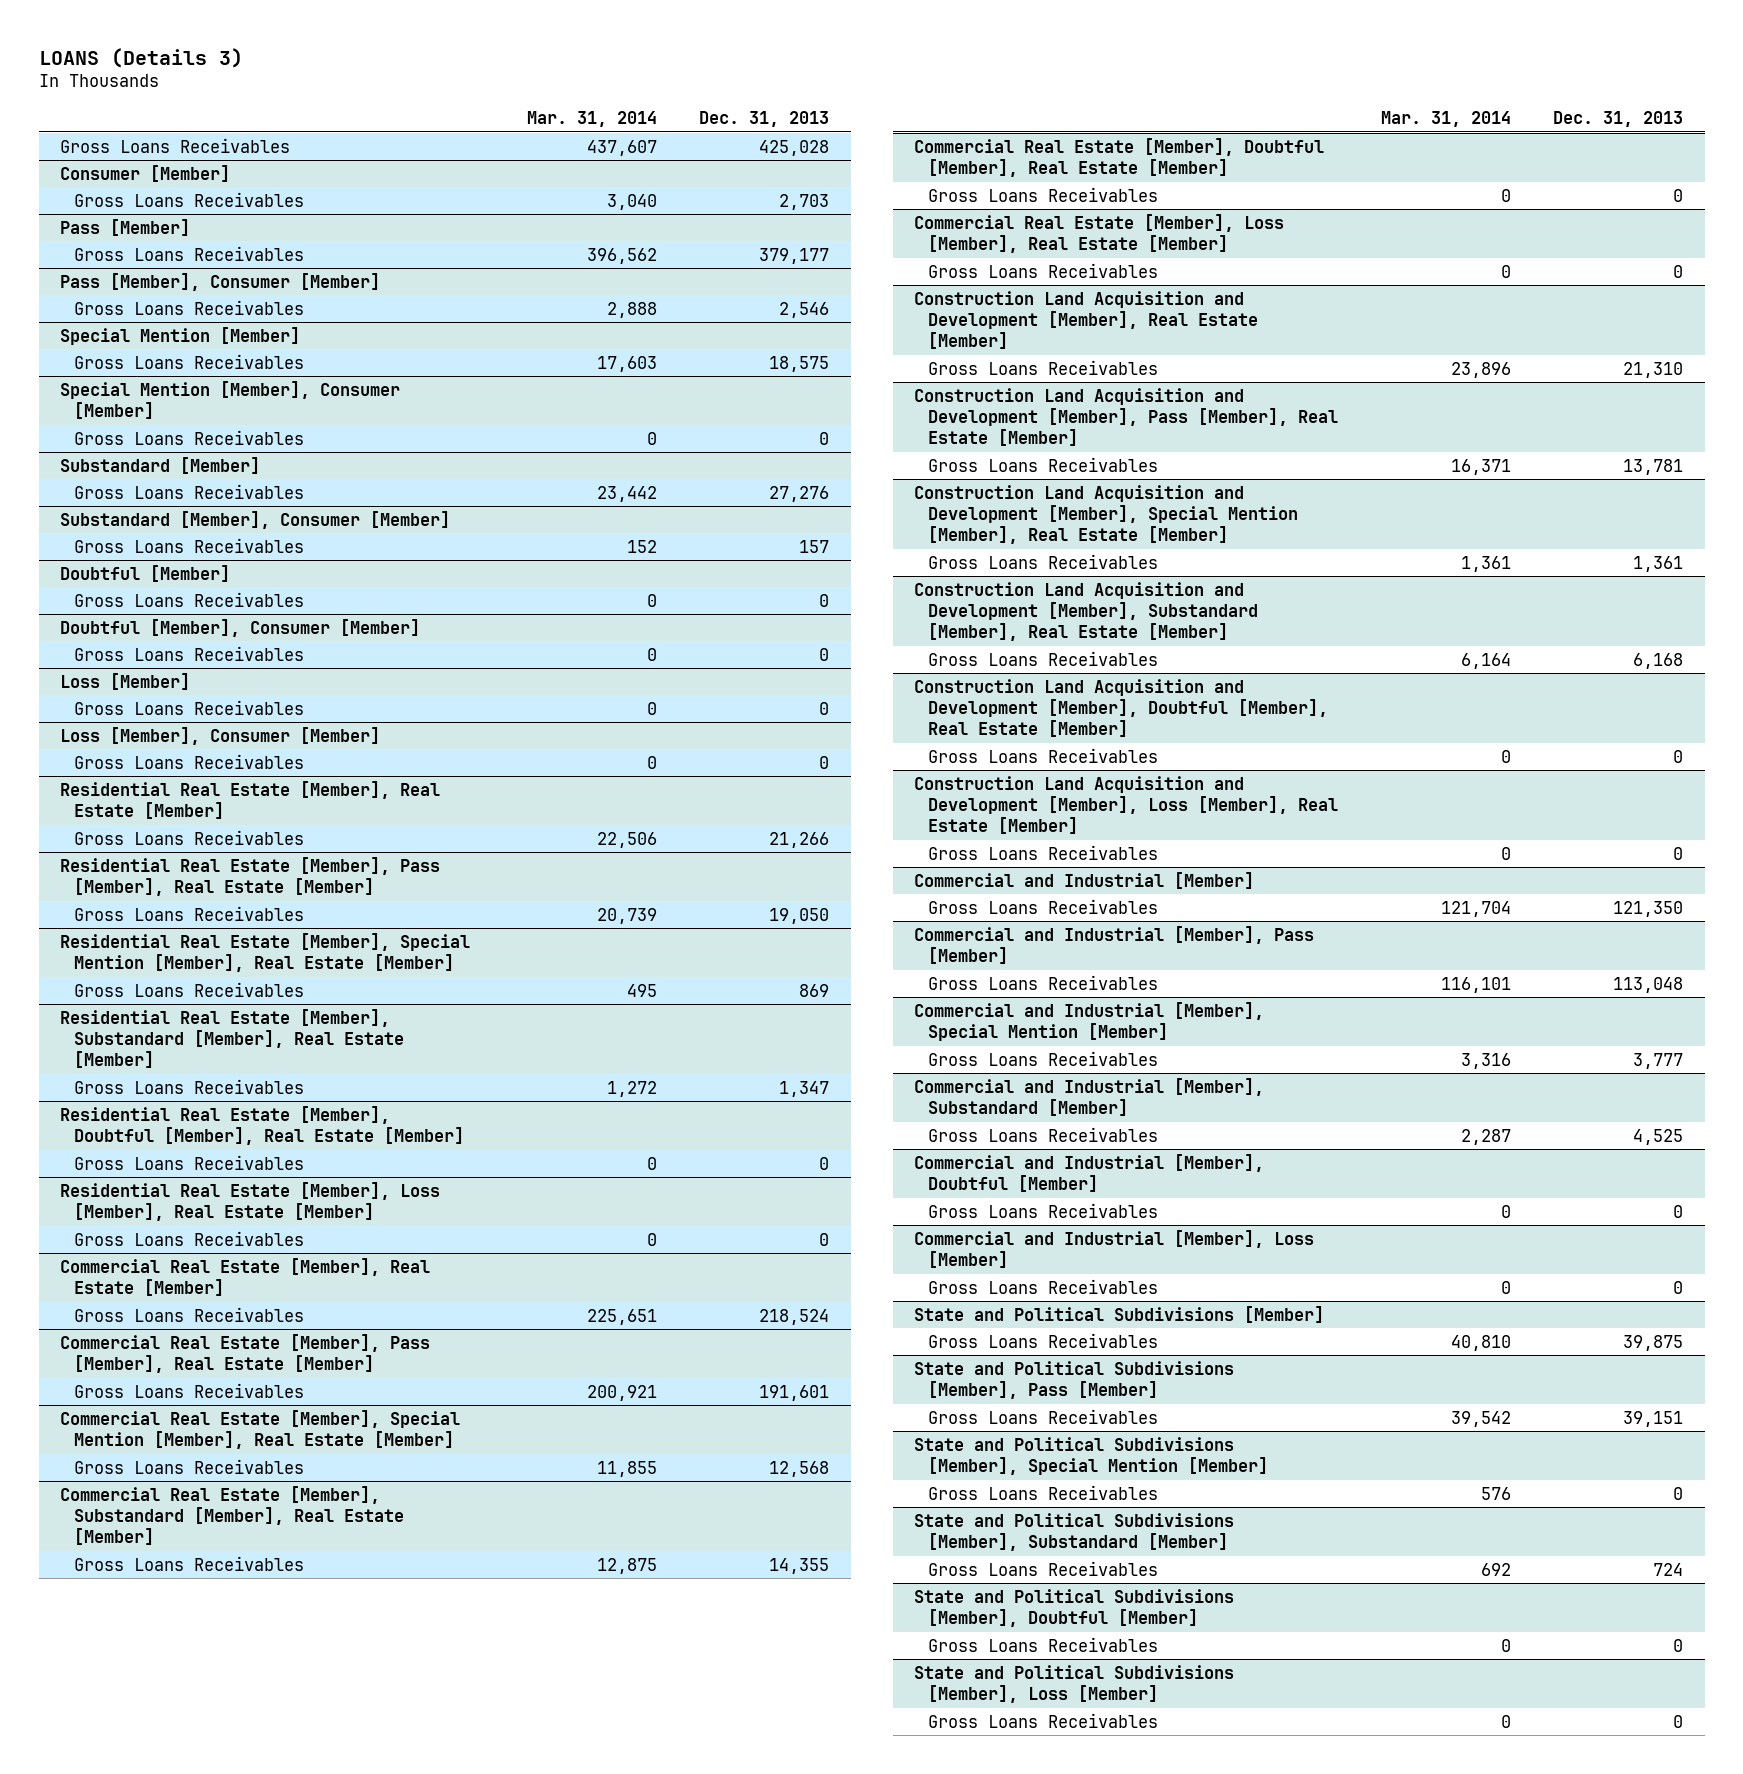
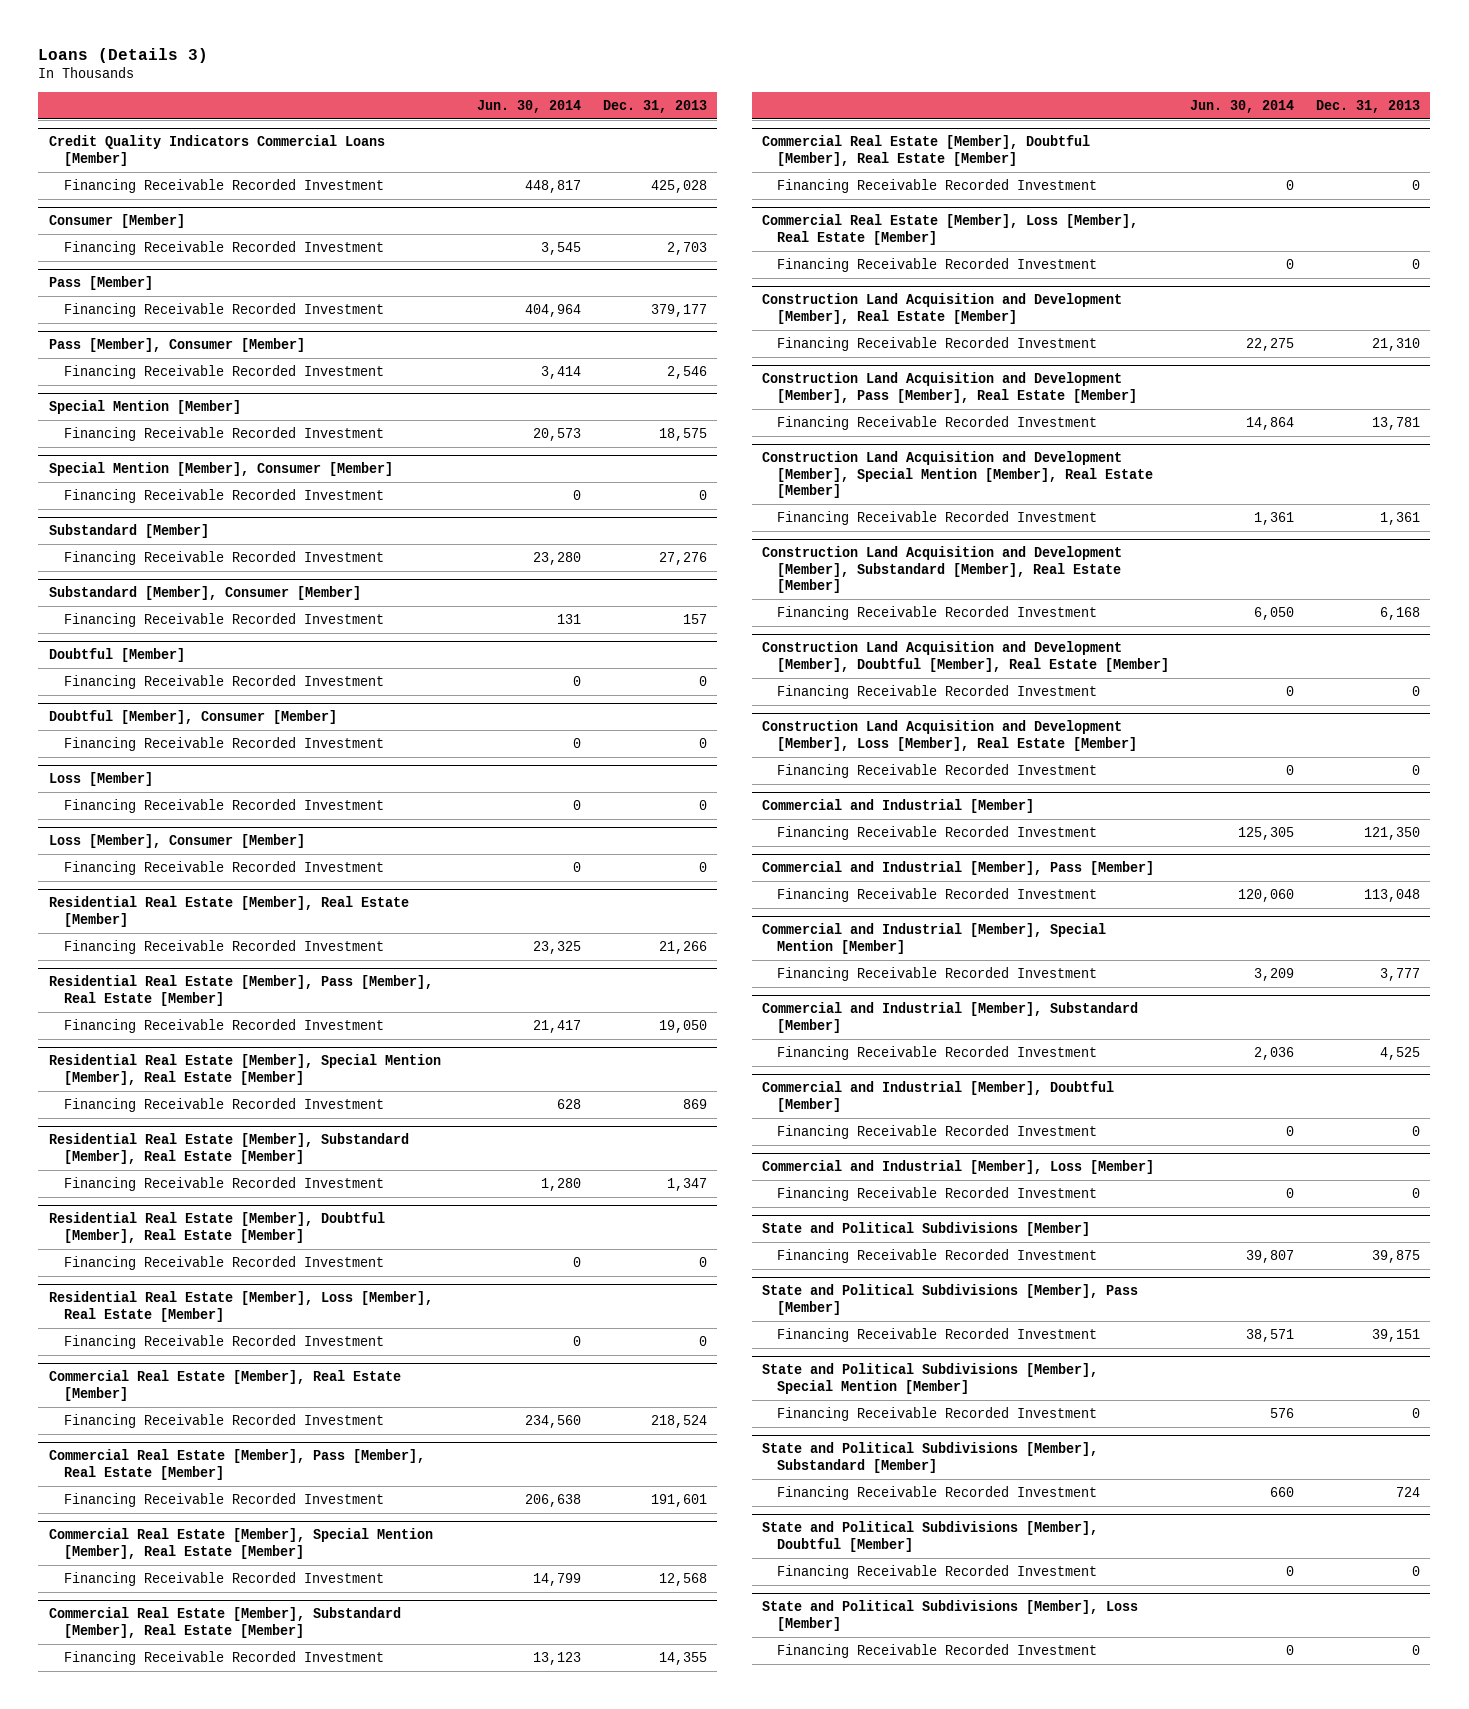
- LOANS (Details 3)
+ Loans (Details 3)
- | Mar. 31, 2014 | Dec. 31, 2013
+ | Jun. 30, 2014 | Dec. 31, 2013
- Gross Loans Receivables | 437,607 | 425,028
+ Credit Quality Indicators Commercial Loans [Member]
+ Financing Receivable Recorded Investment | 448,817 | 425,028
@ Consumer [Member]
- Gross Loans Receivables | 3,040 | 2,703
+ Financing Receivable Recorded Investment | 3,545 | 2,703
@ Pass [Member]
- Gross Loans Receivables | 396,562 | 379,177
+ Financing Receivable Recorded Investment | 404,964 | 379,177
@ Pass [Member], Consumer [Member]
- Gross Loans Receivables | 2,888 | 2,546
+ Financing Receivable Recorded Investment | 3,414 | 2,546
@ Special Mention [Member]
- Gross Loans Receivables | 17,603 | 18,575
+ Financing Receivable Recorded Investment | 20,573 | 18,575
@ Special Mention [Member], Consumer [Member]
- Gross Loans Receivables | 0 | 0
+ Financing Receivable Recorded Investment | 0 | 0
@ Substandard [Member]
- Gross Loans Receivables | 23,442 | 27,276
+ Financing Receivable Recorded Investment | 23,280 | 27,276
@ Substandard [Member], Consumer [Member]
- Gross Loans Receivables | 152 | 157
+ Financing Receivable Recorded Investment | 131 | 157
@ Doubtful [Member]
- Gross Loans Receivables | 0 | 0
+ Financing Receivable Recorded Investment | 0 | 0
@ Doubtful [Member], Consumer [Member]
- Gross Loans Receivables | 0 | 0
+ Financing Receivable Recorded Investment | 0 | 0
@ Loss [Member]
- Gross Loans Receivables | 0 | 0
+ Financing Receivable Recorded Investment | 0 | 0
@ Loss [Member], Consumer [Member]
- Gross Loans Receivables | 0 | 0
+ Financing Receivable Recorded Investment | 0 | 0
@ Residential Real Estate [Member], Real Estate [Member]
- Gross Loans Receivables | 22,506 | 21,266
+ Financing Receivable Recorded Investment | 23,325 | 21,266
@ Residential Real Estate [Member], Pass [Member], Real Estate [Member]
- Gross Loans Receivables | 20,739 | 19,050
+ Financing Receivable Recorded Investment | 21,417 | 19,050
@ Residential Real Estate [Member], Special Mention [Member], Real Estate [Member]
- Gross Loans Receivables | 495 | 869
+ Financing Receivable Recorded Investment | 628 | 869
@ Residential Real Estate [Member], Substandard [Member], Real Estate [Member]
- Gross Loans Receivables | 1,272 | 1,347
+ Financing Receivable Recorded Investment | 1,280 | 1,347
@ Residential Real Estate [Member], Doubtful [Member], Real Estate [Member]
- Gross Loans Receivables | 0 | 0
+ Financing Receivable Recorded Investment | 0 | 0
@ Residential Real Estate [Member], Loss [Member], Real Estate [Member]
- Gross Loans Receivables | 0 | 0
+ Financing Receivable Recorded Investment | 0 | 0
@ Commercial Real Estate [Member], Real Estate [Member]
- Gross Loans Receivables | 225,651 | 218,524
+ Financing Receivable Recorded Investment | 234,560 | 218,524
@ Commercial Real Estate [Member], Pass [Member], Real Estate [Member]
- Gross Loans Receivables | 200,921 | 191,601
+ Financing Receivable Recorded Investment | 206,638 | 191,601
@ Commercial Real Estate [Member], Special Mention [Member], Real Estate [Member]
- Gross Loans Receivables | 11,855 | 12,568
+ Financing Receivable Recorded Investment | 14,799 | 12,568
@ Commercial Real Estate [Member], Substandard [Member], Real Estate [Member]
- Gross Loans Receivables | 12,875 | 14,355
+ Financing Receivable Recorded Investment | 13,123 | 14,355
@ Commercial Real Estate [Member], Doubtful [Member], Real Estate [Member]
- Gross Loans Receivables | 0 | 0
+ Financing Receivable Recorded Investment | 0 | 0
@ Commercial Real Estate [Member], Loss [Member], Real Estate [Member]
- Gross Loans Receivables | 0 | 0
+ Financing Receivable Recorded Investment | 0 | 0
@ Construction Land Acquisition and Development [Member], Real Estate [Member]
- Gross Loans Receivables | 23,896 | 21,310
+ Financing Receivable Recorded Investment | 22,275 | 21,310
@ Construction Land Acquisition and Development [Member], Pass [Member], Real Estate [Member]
- Gross Loans Receivables | 16,371 | 13,781
+ Financing Receivable Recorded Investment | 14,864 | 13,781
@ Construction Land Acquisition and Development [Member], Special Mention [Member], Real Estate [Member]
- Gross Loans Receivables | 1,361 | 1,361
+ Financing Receivable Recorded Investment | 1,361 | 1,361
@ Construction Land Acquisition and Development [Member], Substandard [Member], Real Estate [Member]
- Gross Loans Receivables | 6,164 | 6,168
+ Financing Receivable Recorded Investment | 6,050 | 6,168
@ Construction Land Acquisition and Development [Member], Doubtful [Member], Real Estate [Member]
- Gross Loans Receivables | 0 | 0
+ Financing Receivable Recorded Investment | 0 | 0
@ Construction Land Acquisition and Development [Member], Loss [Member], Real Estate [Member]
- Gross Loans Receivables | 0 | 0
+ Financing Receivable Recorded Investment | 0 | 0
@ Commercial and Industrial [Member]
- Gross Loans Receivables | 121,704 | 121,350
+ Financing Receivable Recorded Investment | 125,305 | 121,350
@ Commercial and Industrial [Member], Pass [Member]
- Gross Loans Receivables | 116,101 | 113,048
+ Financing Receivable Recorded Investment | 120,060 | 113,048
@ Commercial and Industrial [Member], Special Mention [Member]
- Gross Loans Receivables | 3,316 | 3,777
+ Financing Receivable Recorded Investment | 3,209 | 3,777
@ Commercial and Industrial [Member], Substandard [Member]
- Gross Loans Receivables | 2,287 | 4,525
+ Financing Receivable Recorded Investment | 2,036 | 4,525
@ Commercial and Industrial [Member], Doubtful [Member]
- Gross Loans Receivables | 0 | 0
+ Financing Receivable Recorded Investment | 0 | 0
@ Commercial and Industrial [Member], Loss [Member]
- Gross Loans Receivables | 0 | 0
+ Financing Receivable Recorded Investment | 0 | 0
@ State and Political Subdivisions [Member]
- Gross Loans Receivables | 40,810 | 39,875
+ Financing Receivable Recorded Investment | 39,807 | 39,875
@ State and Political Subdivisions [Member], Pass [Member]
- Gross Loans Receivables | 39,542 | 39,151
+ Financing Receivable Recorded Investment | 38,571 | 39,151
@ State and Political Subdivisions [Member], Special Mention [Member]
- Gross Loans Receivables | 576 | 0
+ Financing Receivable Recorded Investment | 576 | 0
@ State and Political Subdivisions [Member], Substandard [Member]
- Gross Loans Receivables | 692 | 724
+ Financing Receivable Recorded Investment | 660 | 724
@ State and Political Subdivisions [Member], Doubtful [Member]
- Gross Loans Receivables | 0 | 0
+ Financing Receivable Recorded Investment | 0 | 0
@ State and Political Subdivisions [Member], Loss [Member]
- Gross Loans Receivables | 0 | 0
+ Financing Receivable Recorded Investment | 0 | 0

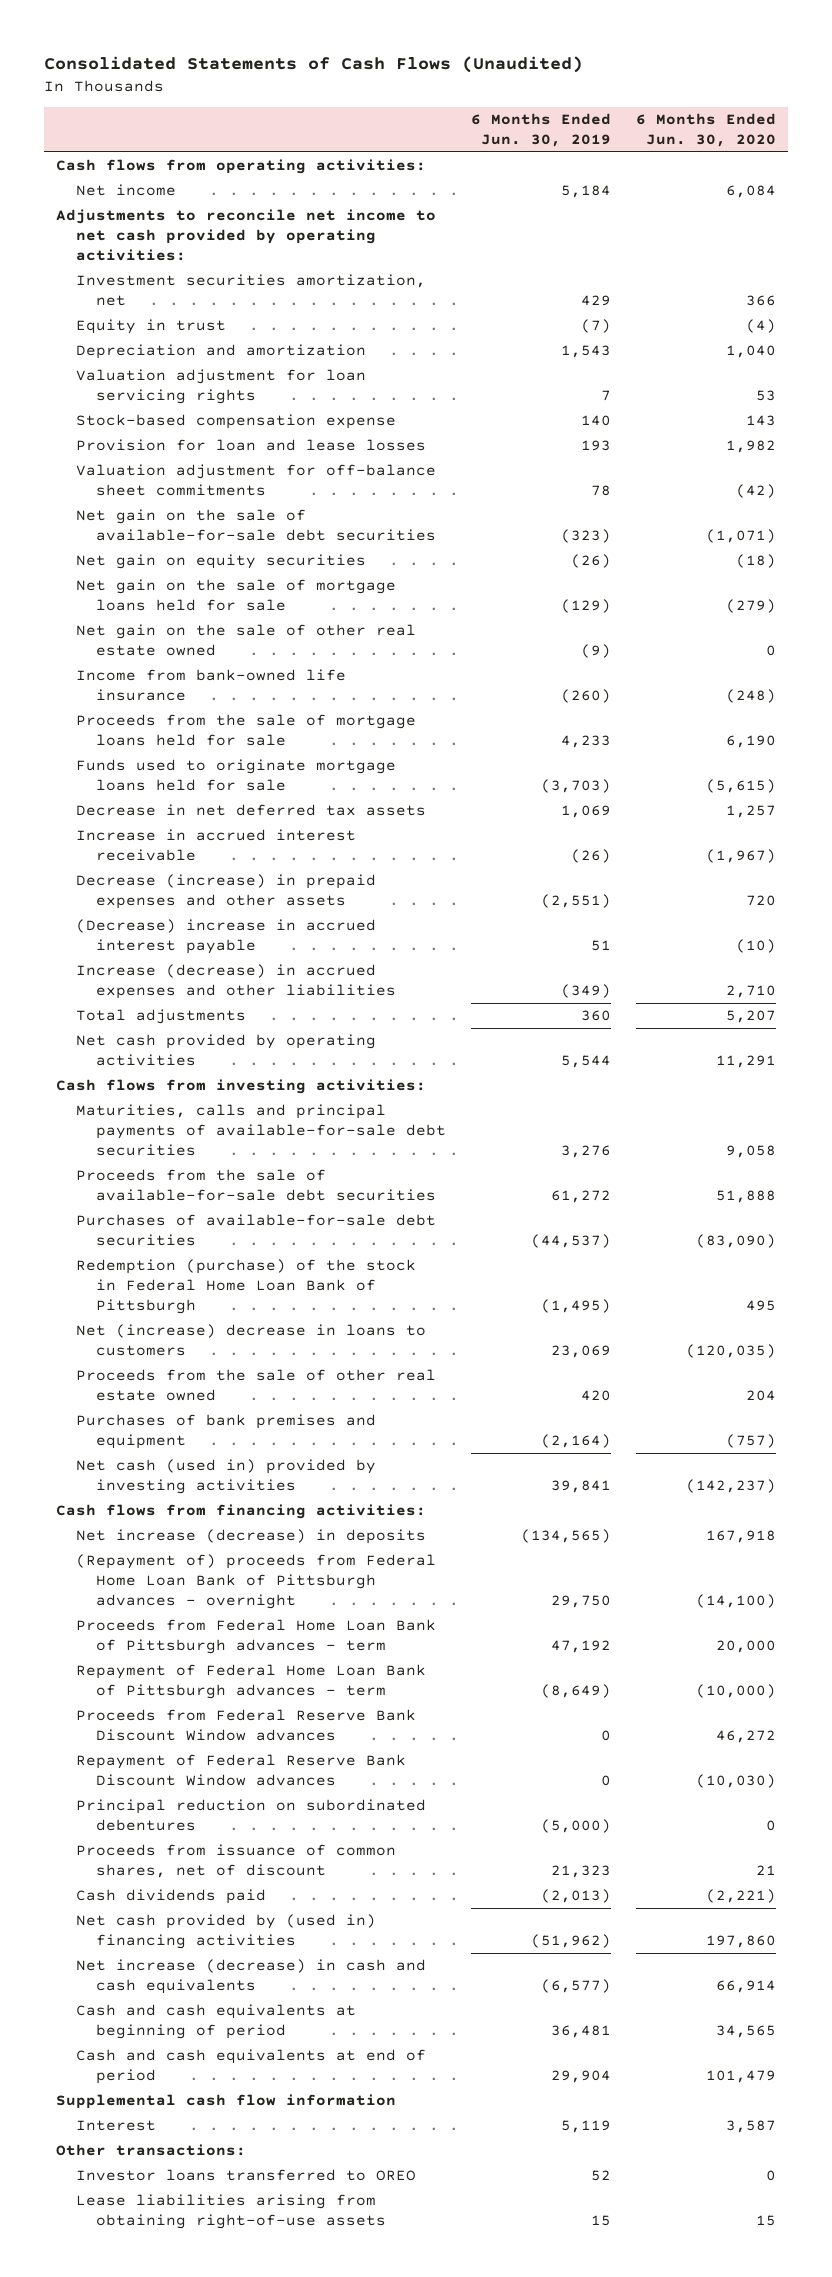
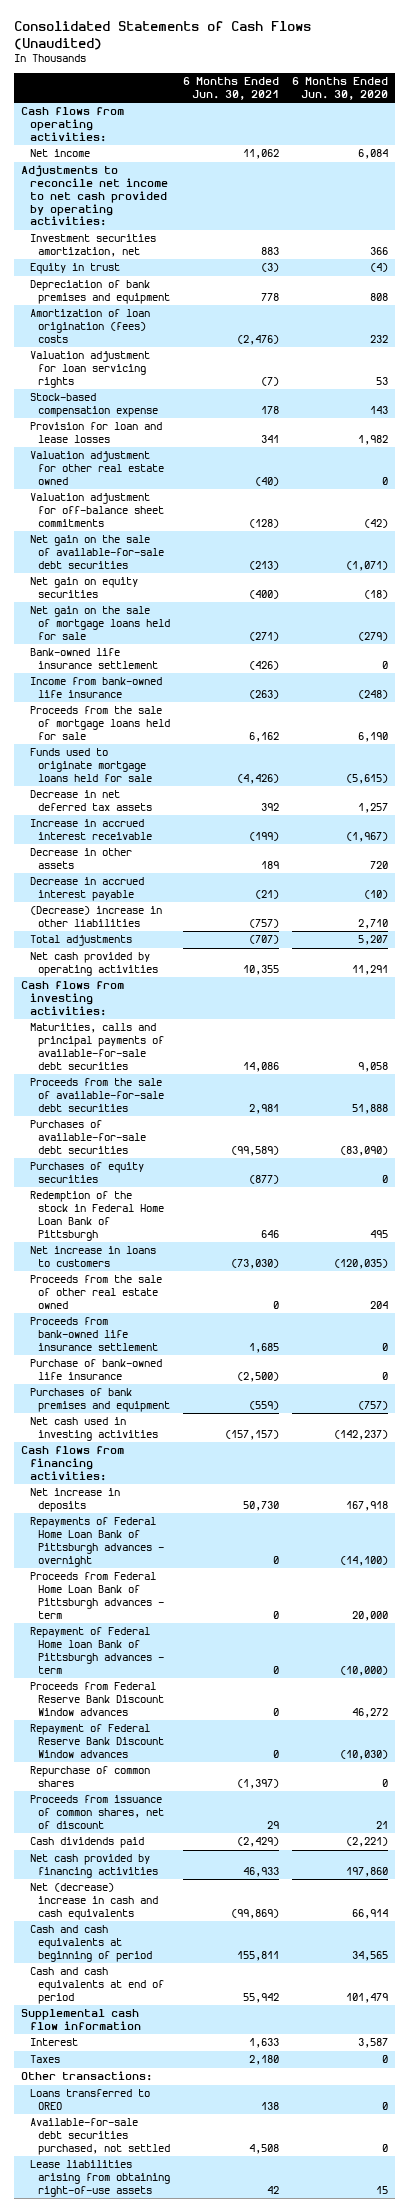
- | 6 Months Ended Jun. 30, 2019 | 6 Months Ended Jun. 30, 2020
+ | 6 Months Ended Jun. 30, 2021 | 6 Months Ended Jun. 30, 2020
- Depreciation and amortization | 1,543 | 1,040
+ Depreciation of bank premises and equipment | 778 | 808
+ Amortization of loan origination (fees) costs | (2,476) | 232
+ Valuation adjustment for other real estate owned | (40) | 0
- Net gain on the sale of other real estate owned | (9) | 0
+ Bank-owned life insurance settlement | (426) | 0
- Decrease (increase) in prepaid expenses and other assets | (2,551) | 720
- (Decrease) increase in accrued interest payable | 51 | (10)
- Increase (decrease) in accrued expenses and other liabilities | (349) | 2,710
+ Decrease in other assets | 189 | 720
+ Decrease in accrued interest payable | (21) | (10)
+ (Decrease) increase in other liabilities | (757) | 2,710
- Redemption (purchase) of the stock in Federal Home Loan Bank of Pittsburgh | (1,495) | 495
- Net (increase) decrease in loans to customers | 23,069 | (120,035)
+ Purchases of equity securities | (877) | 0
+ Redemption of the stock in Federal Home Loan Bank of Pittsburgh | 646 | 495
+ Net increase in loans to customers | (73,030) | (120,035)
+ Proceeds from bank-owned life insurance settlement | 1,685 | 0
+ Purchase of bank-owned life insurance | (2,500) | 0
- Net cash (used in) provided by investing activities | 39,841 | (142,237)
+ Net cash used in investing activities | (157,157) | (142,237)
- Net increase (decrease) in deposits | (134,565) | 167,918
- (Repayment of) proceeds from Federal Home Loan Bank of Pittsburgh advances - overnight | 29,750 | (14,100)
+ Net increase in deposits | 50,730 | 167,918
+ Repayments of Federal Home Loan Bank of Pittsburgh advances - overnight | 0 | (14,100)
- Repayment of Federal Home Loan Bank of Pittsburgh advances - term | (8,649) | (10,000)
+ Repayment of Federal Home loan Bank of Pittsburgh advances - term | 0 | (10,000)
- Principal reduction on subordinated debentures | (5,000) | 0
+ Repurchase of common shares | (1,397) | 0
- Net cash provided by (used in) financing activities | (51,962) | 197,860
- Net increase (decrease) in cash and cash equivalents | (6,577) | 66,914
+ Net cash provided by financing activities | 46,933 | 197,860
+ Net (decrease) increase in cash and cash equivalents | (99,869) | 66,914
+ Taxes | 2,180 | 0
- Investor loans transferred to OREO | 52 | 0
+ Loans transferred to OREO | 138 | 0
+ Available-for-sale debt securities purchased, not settled | 4,508 | 0

